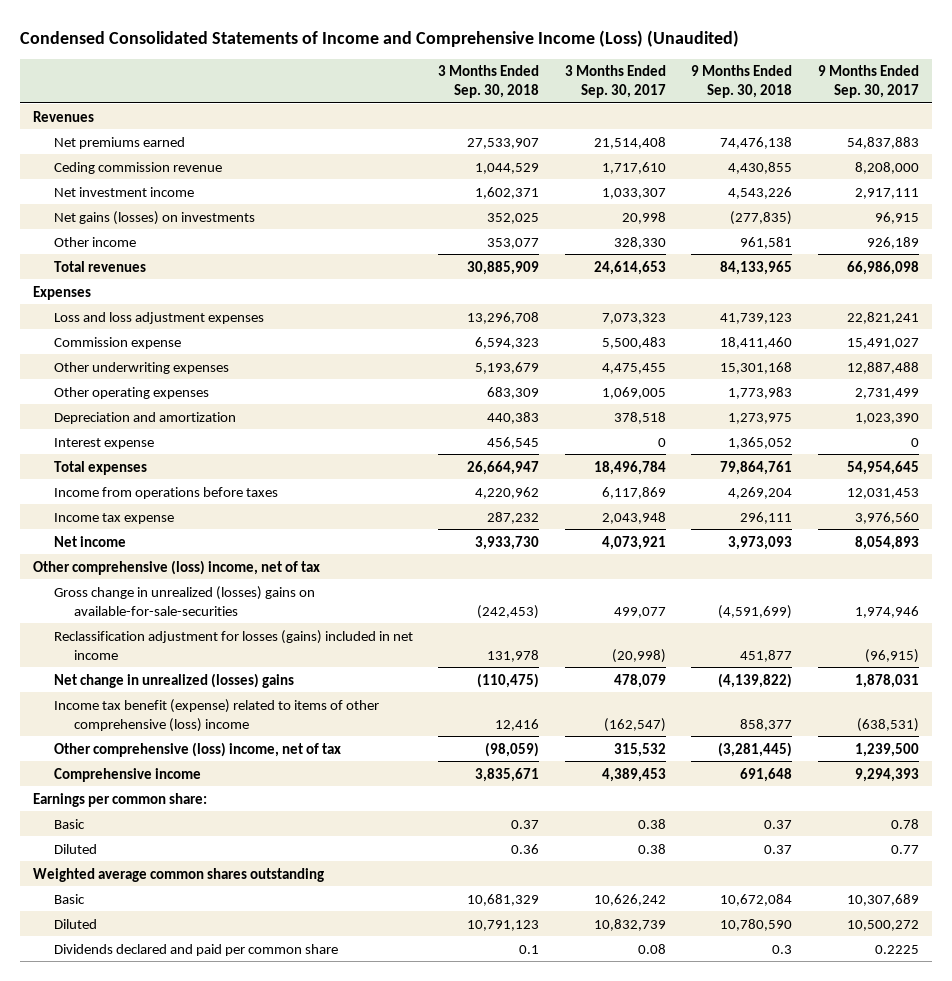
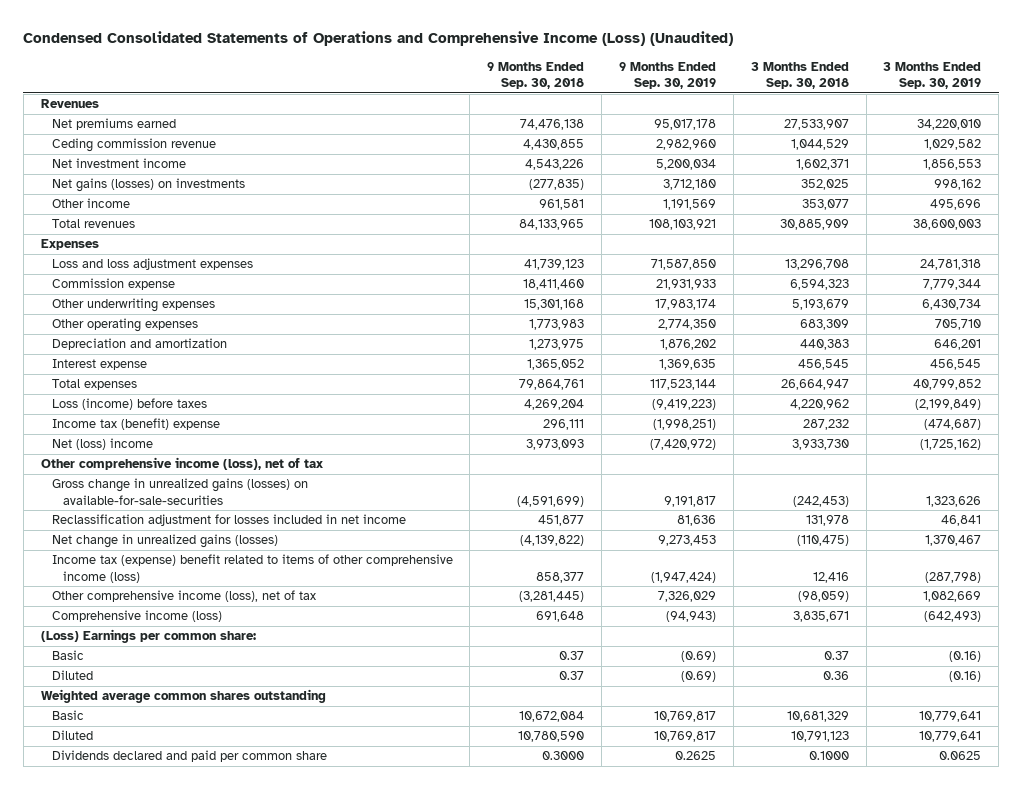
- Condensed Consolidated Statements of Income and Comprehensive Income (Loss) (Unaudited)
+ Condensed Consolidated Statements of Operations and Comprehensive Income (Loss) (Unaudited)
- | 3 Months Ended Sep. 30, 2018 | 3 Months Ended Sep. 30, 2017 | 9 Months Ended Sep. 30, 2018 | 9 Months Ended Sep. 30, 2017
+ | 9 Months Ended Sep. 30, 2018 | 9 Months Ended Sep. 30, 2019 | 3 Months Ended Sep. 30, 2018 | 3 Months Ended Sep. 30, 2019
- Income from operations before taxes | 4,220,962 | 6,117,869 | 4,269,204 | 12,031,453
- Income tax expense | 287,232 | 2,043,948 | 296,111 | 3,976,560
- Net income | 3,933,730 | 4,073,921 | 3,973,093 | 8,054,893
- Other comprehensive (loss) income, net of tax
- Gross change in unrealized (losses) gains on available-for-sale-securities | (242,453) | 499,077 | (4,591,699) | 1,974,946
- Reclassification adjustment for losses (gains) included in net income | 131,978 | (20,998) | 451,877 | (96,915)
- Net change in unrealized (losses) gains | (110,475) | 478,079 | (4,139,822) | 1,878,031
- Income tax benefit (expense) related to items of other comprehensive (loss) income | 12,416 | (162,547) | 858,377 | (638,531)
- Other comprehensive (loss) income, net of tax | (98,059) | 315,532 | (3,281,445) | 1,239,500
- Comprehensive income | 3,835,671 | 4,389,453 | 691,648 | 9,294,393
- Earnings per common share:
+ Loss (income) before taxes | 4,269,204 | (9,419,223) | 4,220,962 | (2,199,849)
+ Income tax (benefit) expense | 296,111 | (1,998,251) | 287,232 | (474,687)
+ Net (loss) income | 3,973,093 | (7,420,972) | 3,933,730 | (1,725,162)
+ Other comprehensive income (loss), net of tax
+ Gross change in unrealized gains (losses) on available-for-sale-securities | (4,591,699) | 9,191,817 | (242,453) | 1,323,626
+ Reclassification adjustment for losses included in net income | 451,877 | 81,636 | 131,978 | 46,841
+ Net change in unrealized gains (losses) | (4,139,822) | 9,273,453 | (110,475) | 1,370,467
+ Income tax (expense) benefit related to items of other comprehensive income (loss) | 858,377 | (1,947,424) | 12,416 | (287,798)
+ Other comprehensive income (loss), net of tax | (3,281,445) | 7,326,029 | (98,059) | 1,082,669
+ Comprehensive income (loss) | 691,648 | (94,943) | 3,835,671 | (642,493)
+ (Loss) Earnings per common share:
- Dividends declared and paid per common share | 0.1 | 0.08 | 0.3 | 0.2225
+ Dividends declared and paid per common share | 0.3000 | 0.2625 | 0.1000 | 0.0625

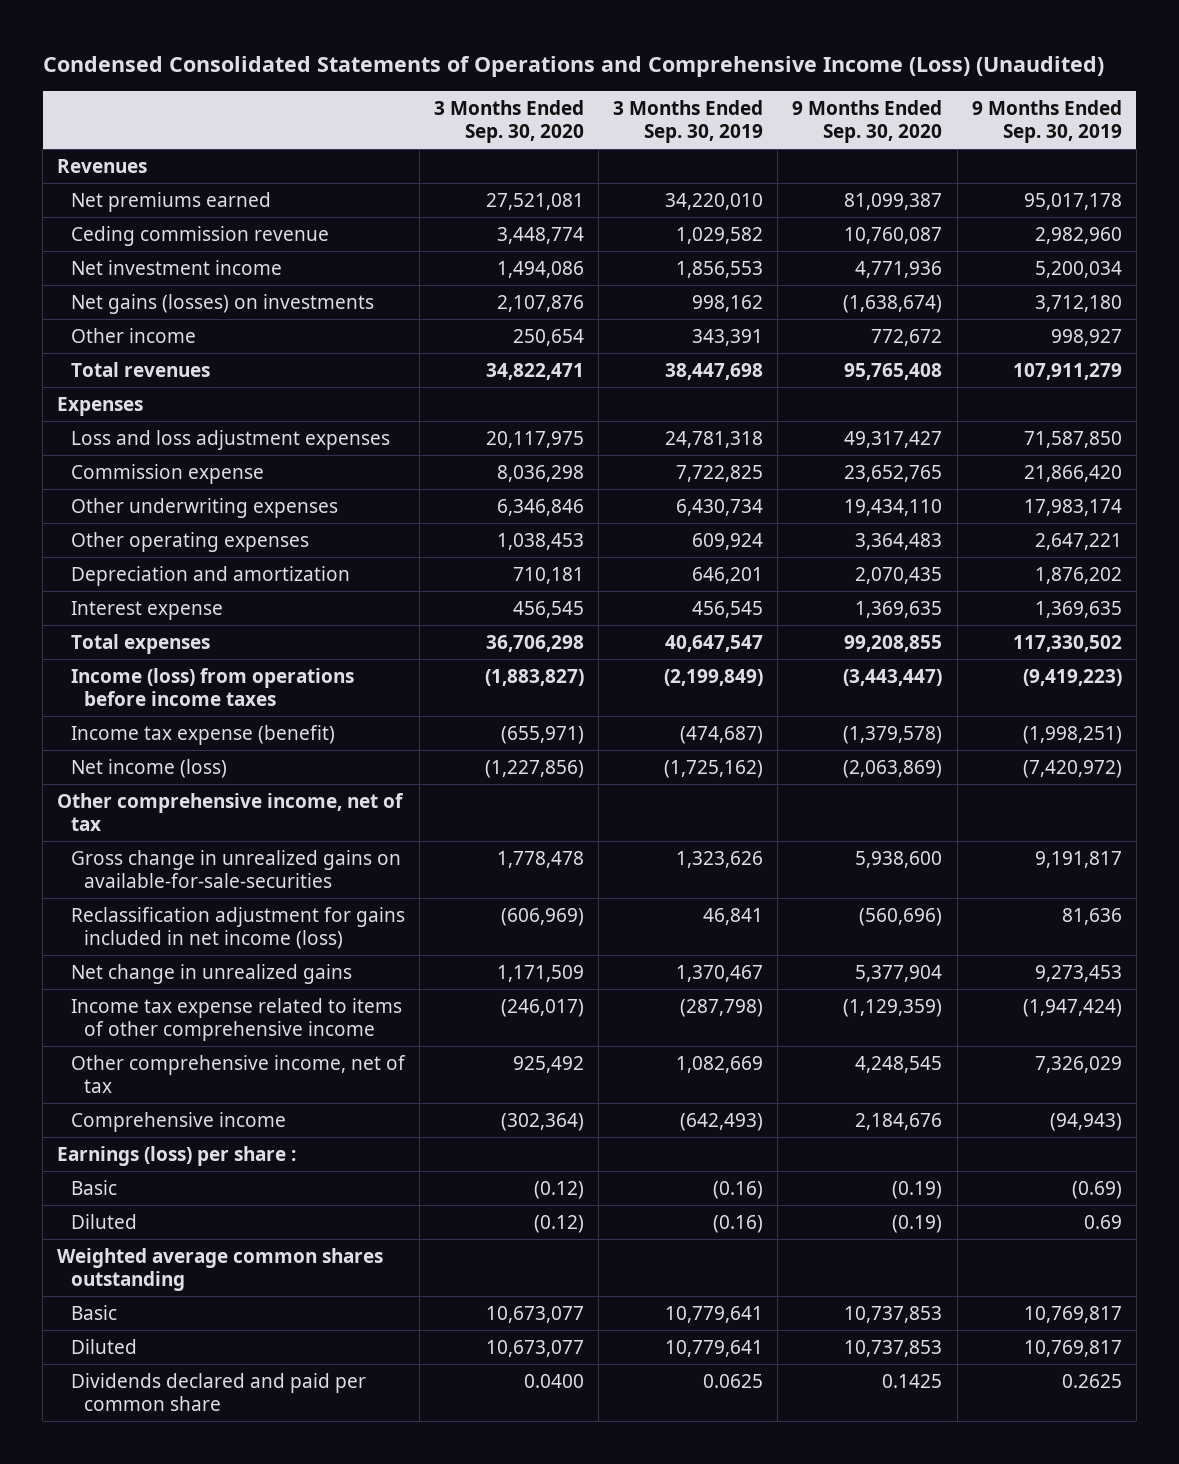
- | 9 Months Ended Sep. 30, 2018 | 9 Months Ended Sep. 30, 2019 | 3 Months Ended Sep. 30, 2018 | 3 Months Ended Sep. 30, 2019
+ | 3 Months Ended Sep. 30, 2020 | 3 Months Ended Sep. 30, 2019 | 9 Months Ended Sep. 30, 2020 | 9 Months Ended Sep. 30, 2019
- Other income | 961,581 | 1,191,569 | 353,077 | 495,696
- Total revenues | 84,133,965 | 108,103,921 | 30,885,909 | 38,600,003
+ Other income | 250,654 | 343,391 | 772,672 | 998,927
+ Total revenues | 34,822,471 | 38,447,698 | 95,765,408 | 107,911,279
- Commission expense | 18,411,460 | 21,931,933 | 6,594,323 | 7,779,344
+ Commission expense | 8,036,298 | 7,722,825 | 23,652,765 | 21,866,420
- Other operating expenses | 1,773,983 | 2,774,350 | 683,309 | 705,710
+ Other operating expenses | 1,038,453 | 609,924 | 3,364,483 | 2,647,221
- Total expenses | 79,864,761 | 117,523,144 | 26,664,947 | 40,799,852
- Loss (income) before taxes | 4,269,204 | (9,419,223) | 4,220,962 | (2,199,849)
- Income tax (benefit) expense | 296,111 | (1,998,251) | 287,232 | (474,687)
- Net (loss) income | 3,973,093 | (7,420,972) | 3,933,730 | (1,725,162)
- Other comprehensive income (loss), net of tax
- Gross change in unrealized gains (losses) on available-for-sale-securities | (4,591,699) | 9,191,817 | (242,453) | 1,323,626
- Reclassification adjustment for losses included in net income | 451,877 | 81,636 | 131,978 | 46,841
- Net change in unrealized gains (losses) | (4,139,822) | 9,273,453 | (110,475) | 1,370,467
- Income tax (expense) benefit related to items of other comprehensive income (loss) | 858,377 | (1,947,424) | 12,416 | (287,798)
- Other comprehensive income (loss), net of tax | (3,281,445) | 7,326,029 | (98,059) | 1,082,669
- Comprehensive income (loss) | 691,648 | (94,943) | 3,835,671 | (642,493)
- (Loss) Earnings per common share:
+ Total expenses | 36,706,298 | 40,647,547 | 99,208,855 | 117,330,502
+ Income (loss) from operations before income taxes | (1,883,827) | (2,199,849) | (3,443,447) | (9,419,223)
+ Income tax expense (benefit) | (655,971) | (474,687) | (1,379,578) | (1,998,251)
+ Net income (loss) | (1,227,856) | (1,725,162) | (2,063,869) | (7,420,972)
+ Other comprehensive income, net of tax
+ Gross change in unrealized gains on available-for-sale-securities | 1,778,478 | 1,323,626 | 5,938,600 | 9,191,817
+ Reclassification adjustment for gains included in net income (loss) | (606,969) | 46,841 | (560,696) | 81,636
+ Net change in unrealized gains | 1,171,509 | 1,370,467 | 5,377,904 | 9,273,453
+ Income tax expense related to items of other comprehensive income | (246,017) | (287,798) | (1,129,359) | (1,947,424)
+ Other comprehensive income, net of tax | 925,492 | 1,082,669 | 4,248,545 | 7,326,029
+ Comprehensive income | (302,364) | (642,493) | 2,184,676 | (94,943)
+ Earnings (loss) per share :
- Diluted | 0.37 | (0.69) | 0.36 | (0.16)
+ Diluted | (0.12) | (0.16) | (0.19) | 0.69

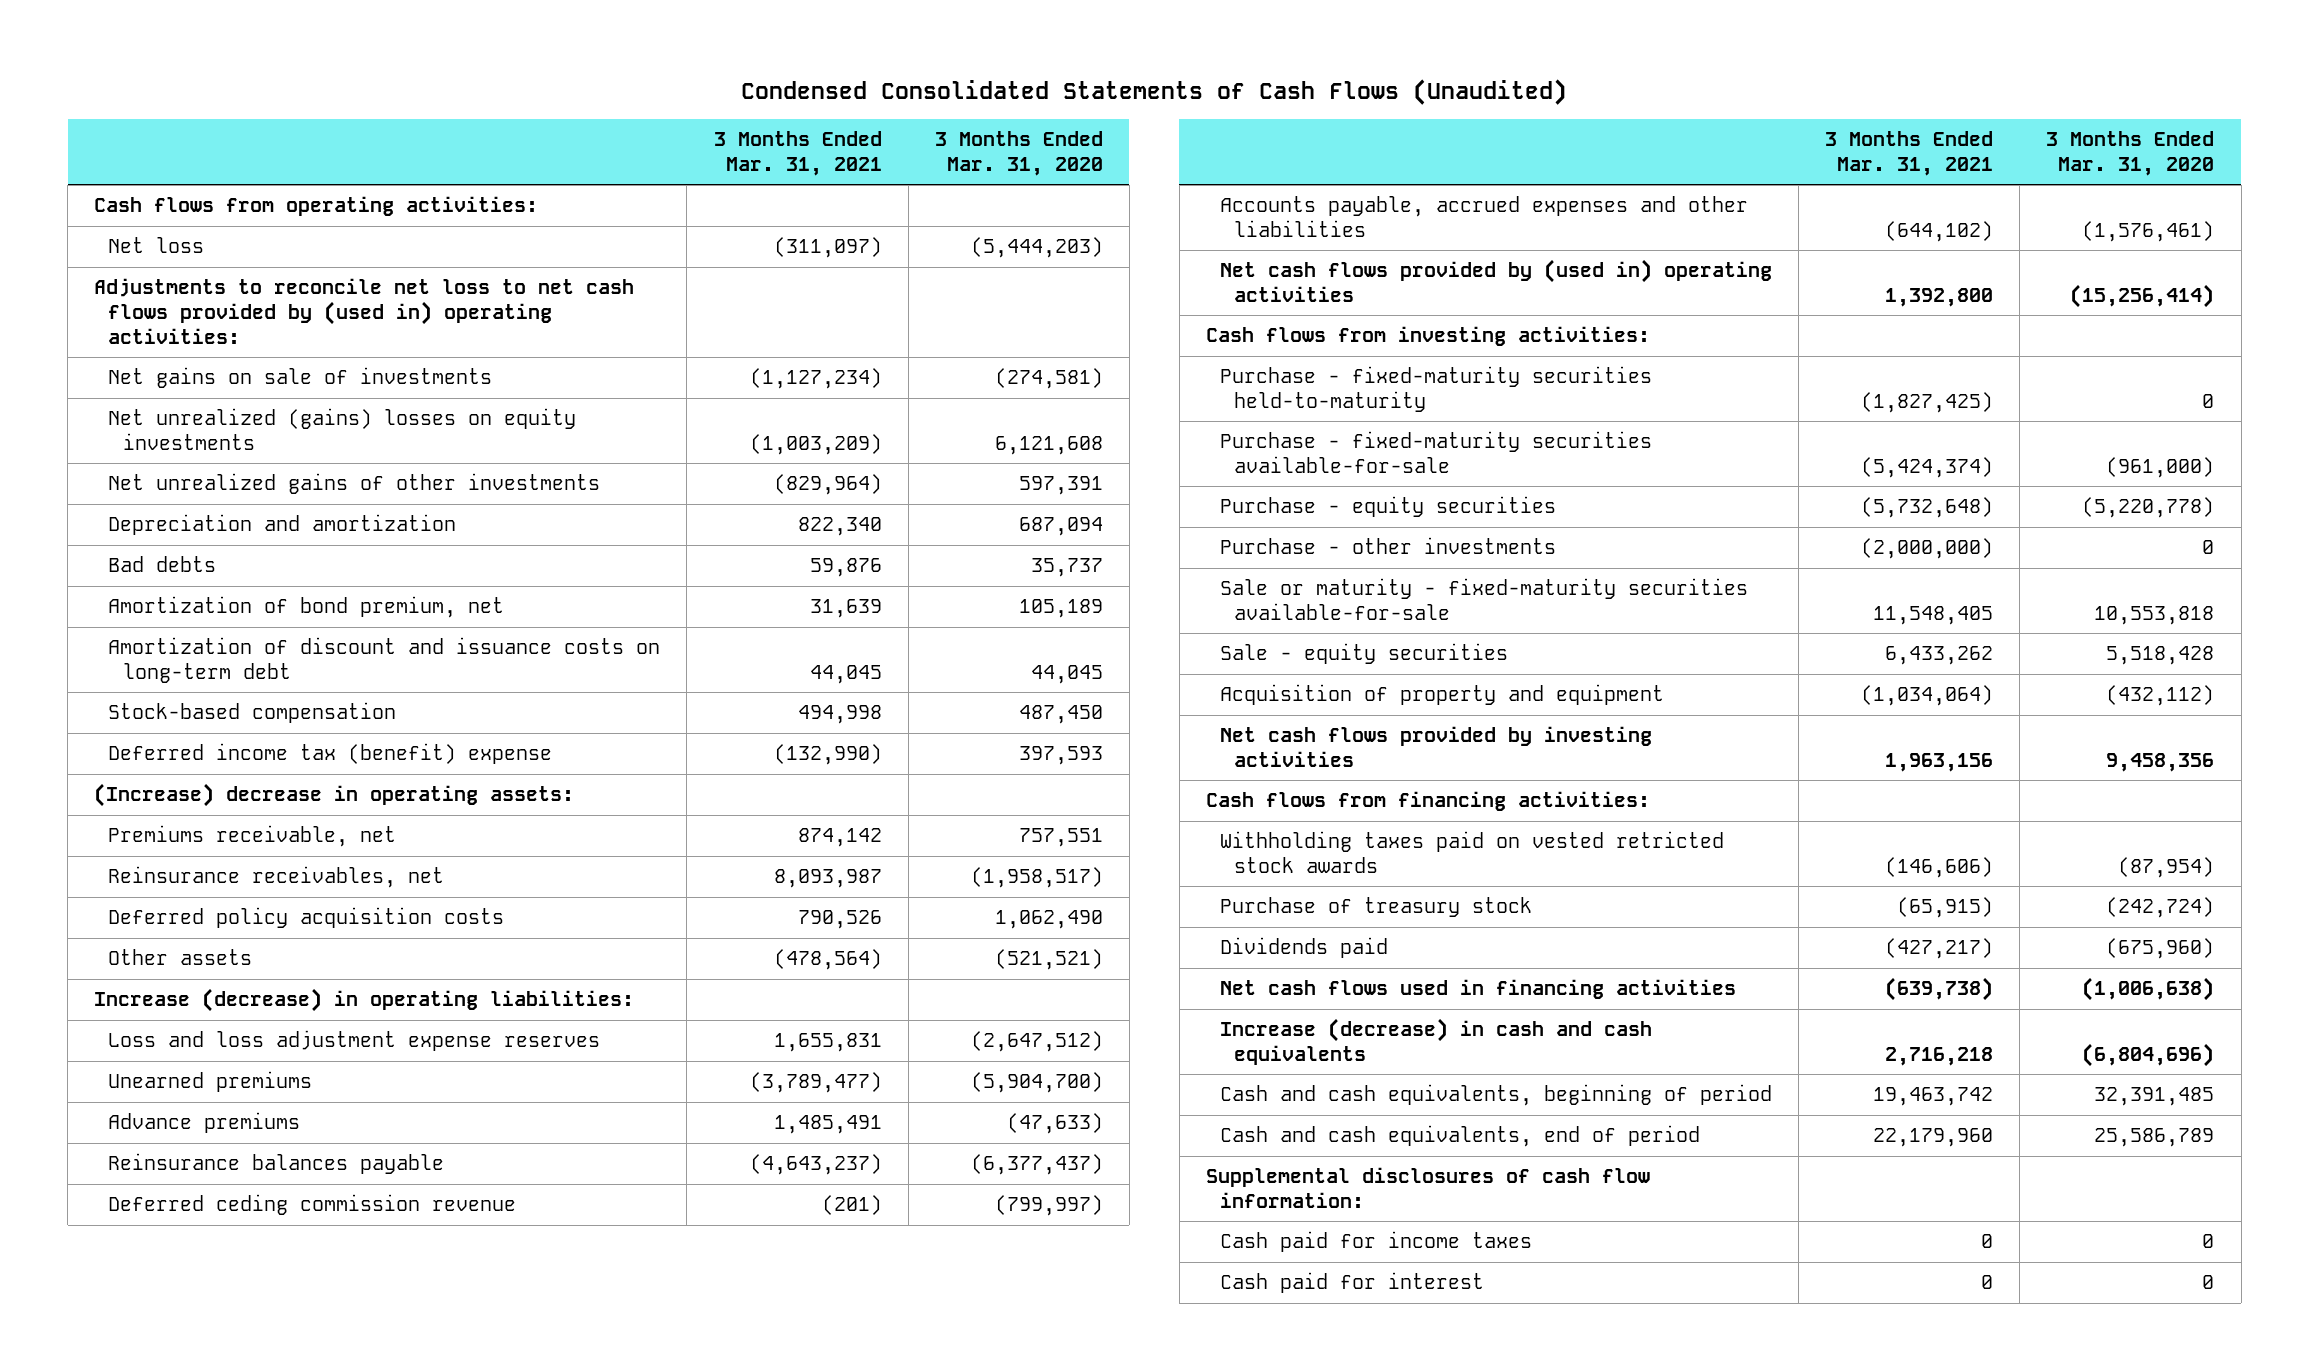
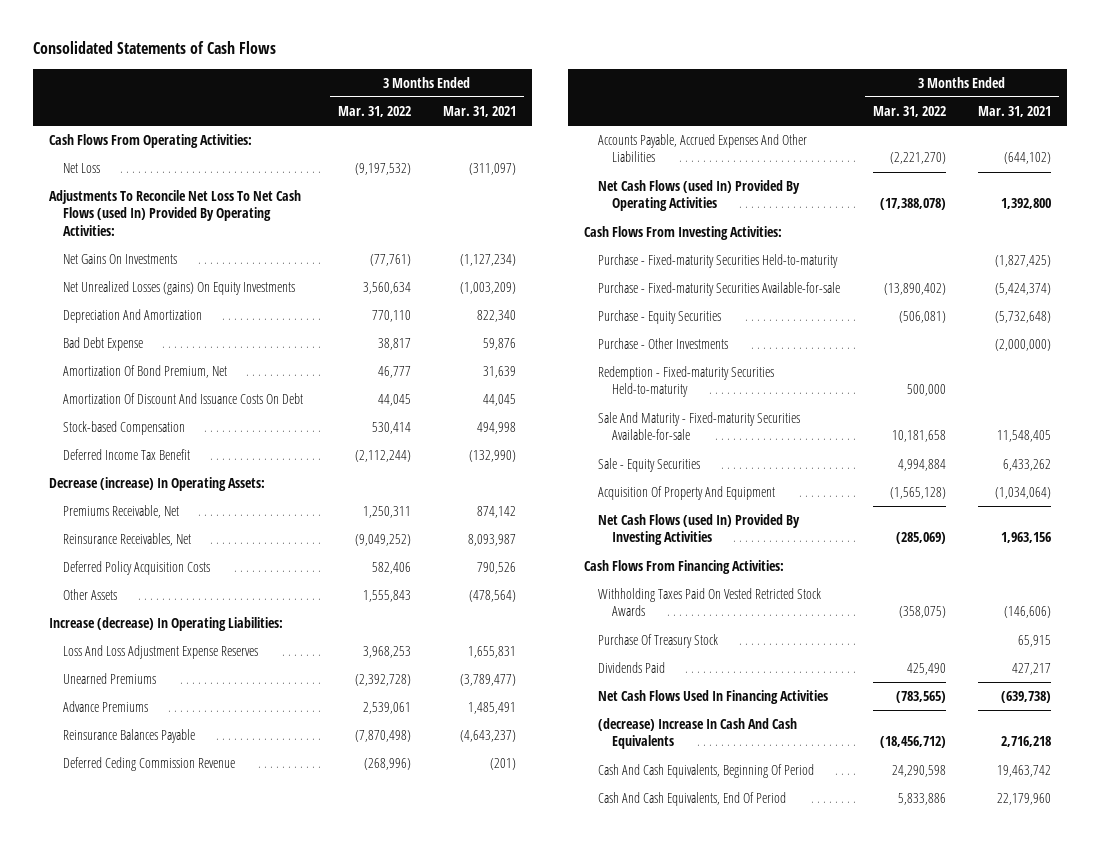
- Condensed Consolidated Statements of Cash Flows (Unaudited)
+ Consolidated Statements of Cash Flows
- | 3 Months Ended Mar. 31, 2021 | 3 Months Ended Mar. 31, 2020
+ | 3 Months Ended Mar. 31, 2022 | 3 Months Ended Mar. 31, 2021
- Cash flows from operating activities:
- Net loss | (311,097) | (5,444,203)
- Adjustments to reconcile net loss to net cash flows provided by (used in) operating activities:
- Net gains on sale of investments | (1,127,234) | (274,581)
- Net unrealized (gains) losses on equity investments | (1,003,209) | 6,121,608
- Net unrealized gains of other investments | (829,964) | 597,391
- Depreciation and amortization | 822,340 | 687,094
- Bad debts | 59,876 | 35,737
- Amortization of bond premium, net | 31,639 | 105,189
- Amortization of discount and issuance costs on long-term debt | 44,045 | 44,045
- Stock-based compensation | 494,998 | 487,450
- Deferred income tax (benefit) expense | (132,990) | 397,593
- (Increase) decrease in operating assets:
- Premiums receivable, net | 874,142 | 757,551
- Reinsurance receivables, net | 8,093,987 | (1,958,517)
- Deferred policy acquisition costs | 790,526 | 1,062,490
- Other assets | (478,564) | (521,521)
- Increase (decrease) in operating liabilities:
- Loss and loss adjustment expense reserves | 1,655,831 | (2,647,512)
- Unearned premiums | (3,789,477) | (5,904,700)
- Advance premiums | 1,485,491 | (47,633)
- Reinsurance balances payable | (4,643,237) | (6,377,437)
- Deferred ceding commission revenue | (201) | (799,997)
- Accounts payable, accrued expenses and other liabilities | (644,102) | (1,576,461)
- Net cash flows provided by (used in) operating activities | 1,392,800 | (15,256,414)
- Cash flows from investing activities:
- Purchase - fixed-maturity securities held-to-maturity | (1,827,425) | 0
- Purchase - fixed-maturity securities available-for-sale | (5,424,374) | (961,000)
- Purchase - equity securities | (5,732,648) | (5,220,778)
- Purchase - other investments | (2,000,000) | 0
- Sale or maturity - fixed-maturity securities available-for-sale | 11,548,405 | 10,553,818
- Sale - equity securities | 6,433,262 | 5,518,428
- Acquisition of property and equipment | (1,034,064) | (432,112)
- Net cash flows provided by investing activities | 1,963,156 | 9,458,356
- Cash flows from financing activities:
- Withholding taxes paid on vested retricted stock awards | (146,606) | (87,954)
- Purchase of treasury stock | (65,915) | (242,724)
- Dividends paid | (427,217) | (675,960)
- Net cash flows used in financing activities | (639,738) | (1,006,638)
- Increase (decrease) in cash and cash equivalents | 2,716,218 | (6,804,696)
- Cash and cash equivalents, beginning of period | 19,463,742 | 32,391,485
- Cash and cash equivalents, end of period | 22,179,960 | 25,586,789
- Supplemental disclosures of cash flow information:
- Cash paid for income taxes | 0 | 0
- Cash paid for interest | 0 | 0
+ Cash Flows From Operating Activities:
+ Net Loss | (9,197,532) | (311,097)
+ Adjustments To Reconcile Net Loss To Net Cash Flows (used In) Provided By Operating Activities:
+ Net Gains On Investments | (77,761) | (1,127,234)
+ Net Unrealized Losses (gains) On Equity Investments | 3,560,634 | (1,003,209)
+ Depreciation And Amortization | 770,110 | 822,340
+ Bad Debt Expense | 38,817 | 59,876
+ Amortization Of Bond Premium, Net | 46,777 | 31,639
+ Amortization Of Discount And Issuance Costs On Debt | 44,045 | 44,045
+ Stock-based Compensation | 530,414 | 494,998
+ Deferred Income Tax Benefit | (2,112,244) | (132,990)
+ Decrease (increase) In Operating Assets:
+ Premiums Receivable, Net | 1,250,311 | 874,142
+ Reinsurance Receivables, Net | (9,049,252) | 8,093,987
+ Deferred Policy Acquisition Costs | 582,406 | 790,526
+ Other Assets | 1,555,843 | (478,564)
+ Increase (decrease) In Operating Liabilities:
+ Loss And Loss Adjustment Expense Reserves | 3,968,253 | 1,655,831
+ Unearned Premiums | (2,392,728) | (3,789,477)
+ Advance Premiums | 2,539,061 | 1,485,491
+ Reinsurance Balances Payable | (7,870,498) | (4,643,237)
+ Deferred Ceding Commission Revenue | (268,996) | (201)
+ Accounts Payable, Accrued Expenses And Other Liabilities | (2,221,270) | (644,102)
+ Net Cash Flows (used In) Provided By Operating Activities | (17,388,078) | 1,392,800
+ Cash Flows From Investing Activities:
+ Purchase - Fixed-maturity Securities Held-to-maturity | | (1,827,425)
+ Purchase - Fixed-maturity Securities Available-for-sale | (13,890,402) | (5,424,374)
+ Purchase - Equity Securities | (506,081) | (5,732,648)
+ Purchase - Other Investments | | (2,000,000)
+ Redemption - Fixed-maturity Securities Held-to-maturity | 500,000 |
+ Sale And Maturity - Fixed-maturity Securities Available-for-sale | 10,181,658 | 11,548,405
+ Sale - Equity Securities | 4,994,884 | 6,433,262
+ Acquisition Of Property And Equipment | (1,565,128) | (1,034,064)
+ Net Cash Flows (used In) Provided By Investing Activities | (285,069) | 1,963,156
+ Cash Flows From Financing Activities:
+ Withholding Taxes Paid On Vested Retricted Stock Awards | (358,075) | (146,606)
+ Purchase Of Treasury Stock | | 65,915
+ Dividends Paid | 425,490 | 427,217
+ Net Cash Flows Used In Financing Activities | (783,565) | (639,738)
+ (decrease) Increase In Cash And Cash Equivalents | (18,456,712) | 2,716,218
+ Cash And Cash Equivalents, Beginning Of Period | 24,290,598 | 19,463,742
+ Cash And Cash Equivalents, End Of Period | 5,833,886 | 22,179,960

